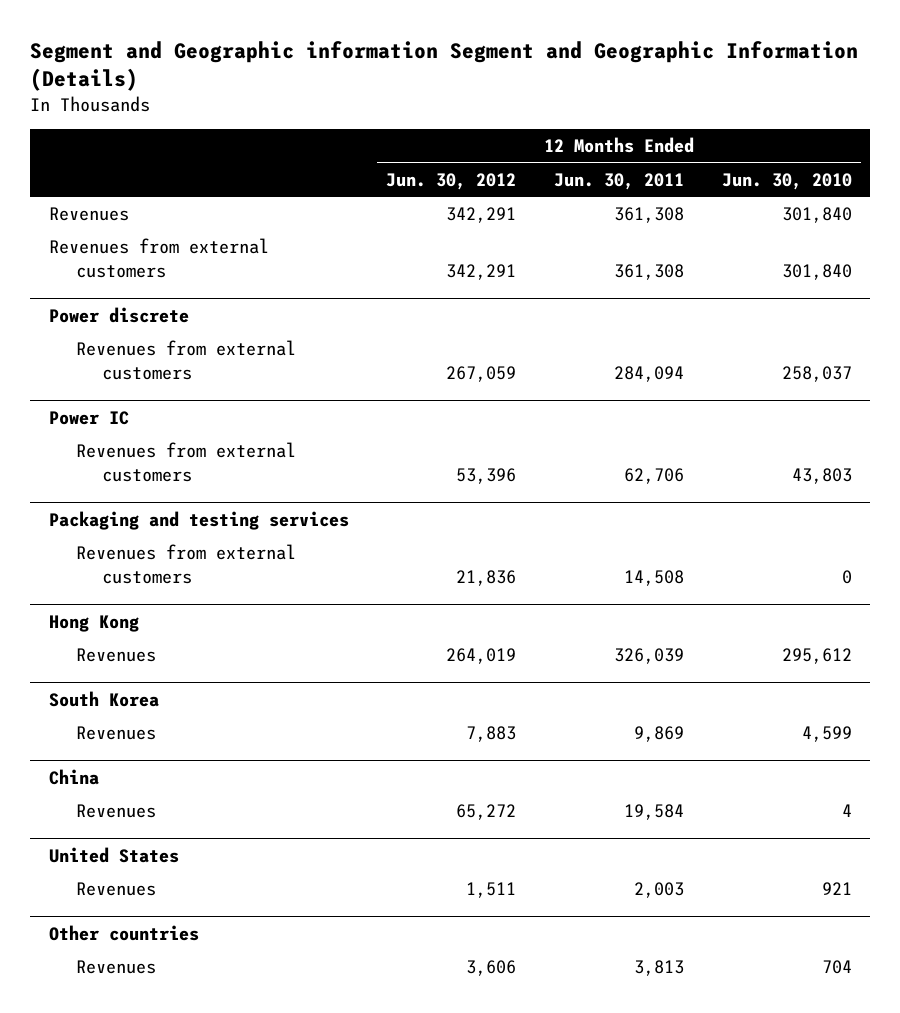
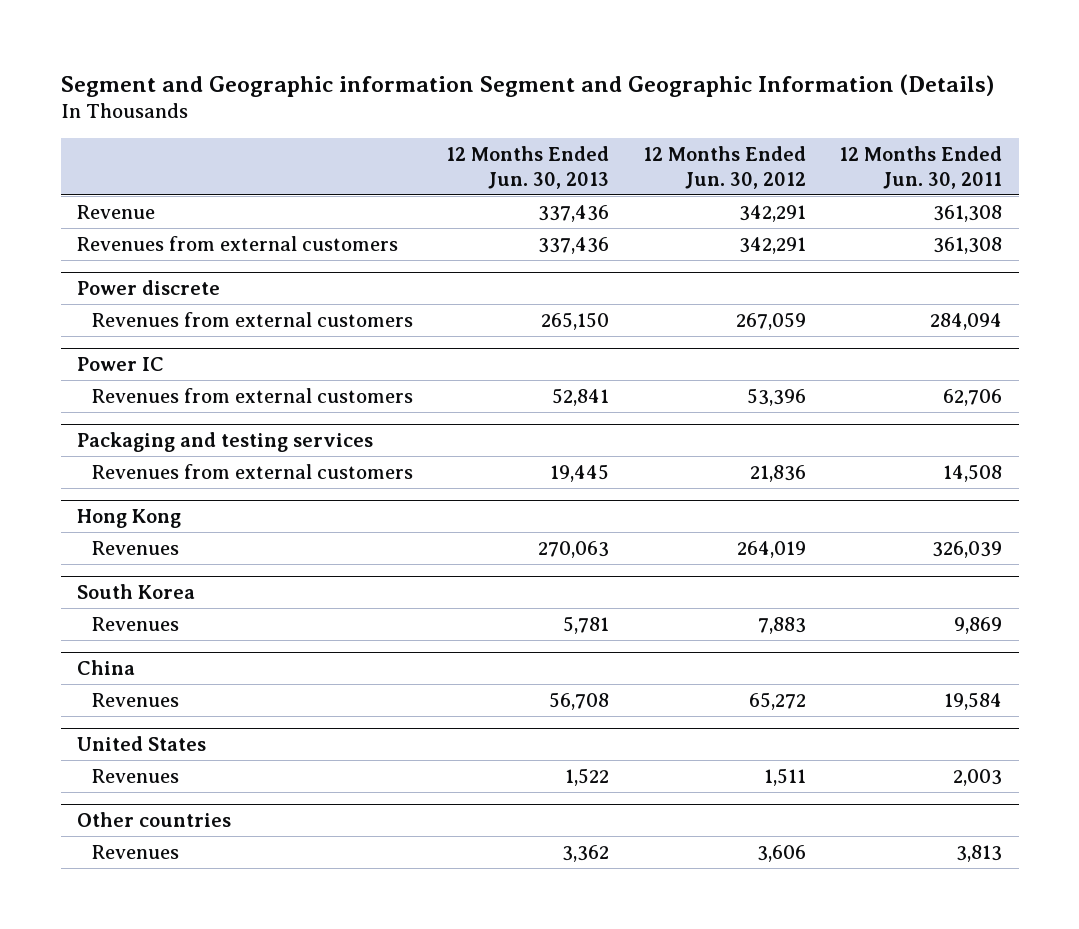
- | 12 Months Ended Jun. 30, 2012 | 12 Months Ended Jun. 30, 2011 | 12 Months Ended Jun. 30, 2010
+ | 12 Months Ended Jun. 30, 2013 | 12 Months Ended Jun. 30, 2012 | 12 Months Ended Jun. 30, 2011
- Revenues | 342,291 | 361,308 | 301,840
+ Revenue | 337,436 | 342,291 | 361,308

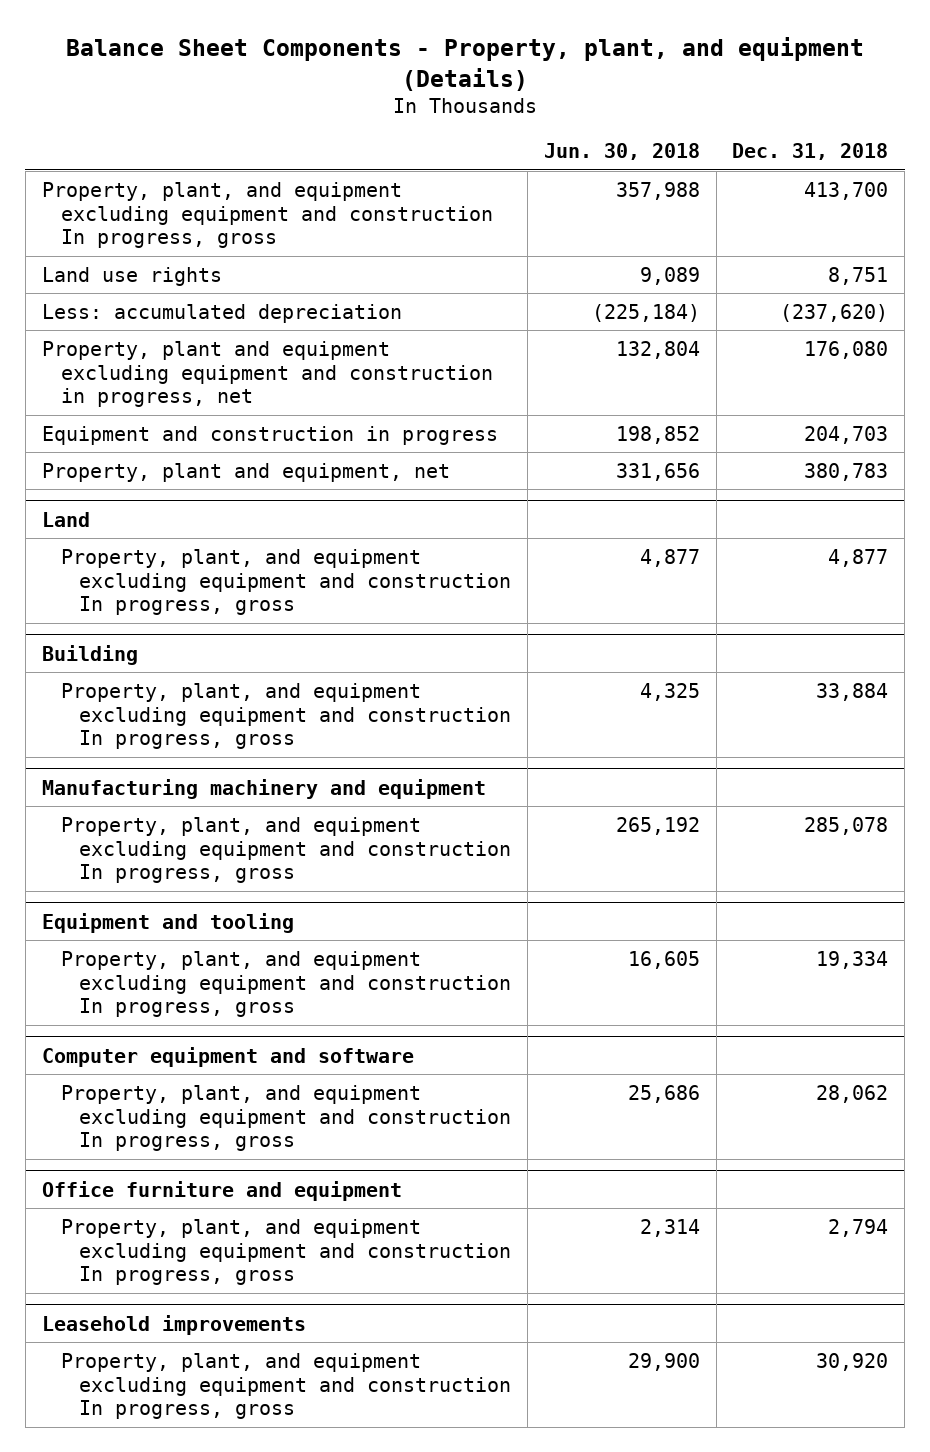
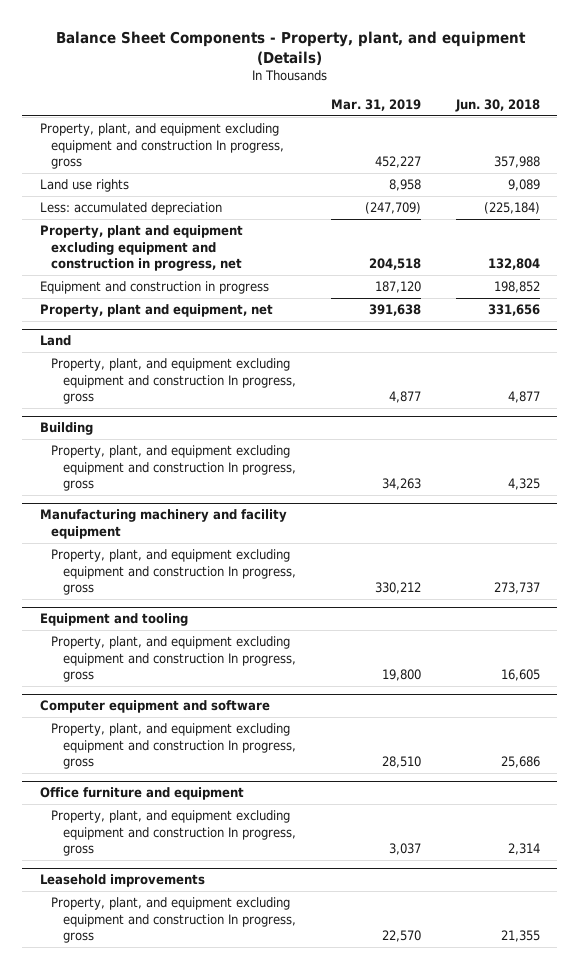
- | Jun. 30, 2018 | Dec. 31, 2018
+ | Mar. 31, 2019 | Jun. 30, 2018
- Manufacturing machinery and equipment
- Property, plant, and equipment excluding equipment and construction In progress, gross | 265,192 | 285,078
+ Manufacturing machinery and facility equipment
+ Property, plant, and equipment excluding equipment and construction In progress, gross | 330,212 | 273,737
@ Leasehold improvements
- Property, plant, and equipment excluding equipment and construction In progress, gross | 29,900 | 30,920
+ Property, plant, and equipment excluding equipment and construction In progress, gross | 22,570 | 21,355

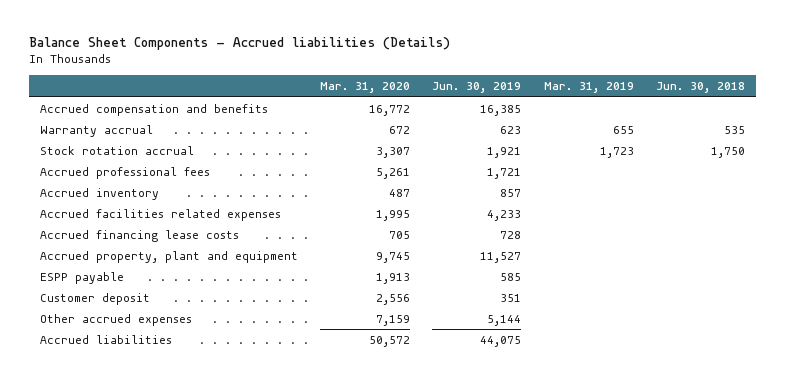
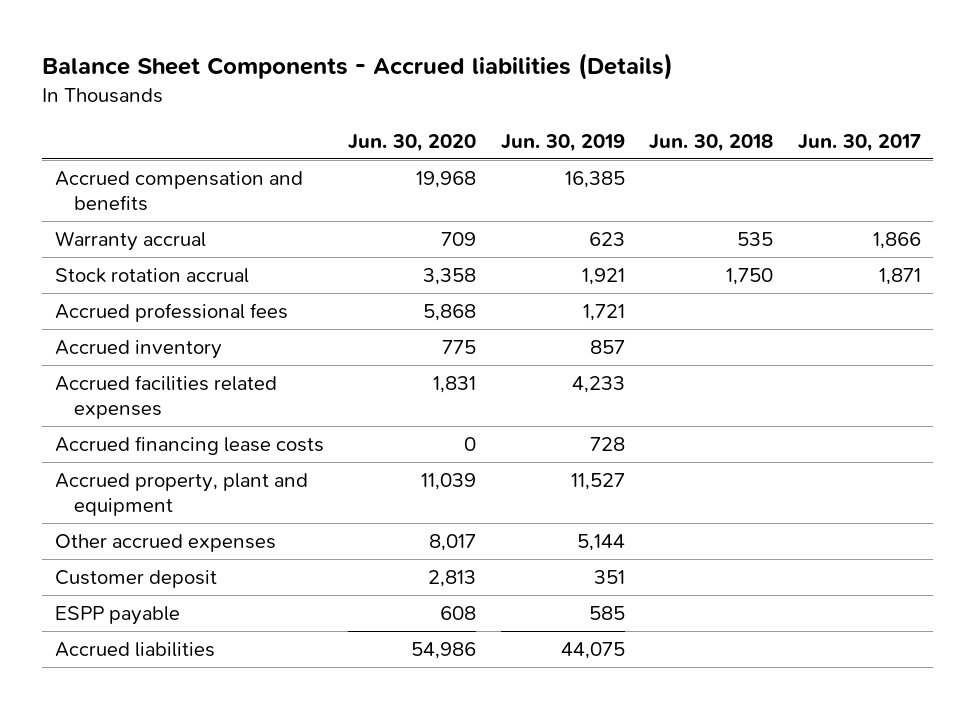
- | Mar. 31, 2020 | Jun. 30, 2019 | Mar. 31, 2019 | Jun. 30, 2018
+ | Jun. 30, 2020 | Jun. 30, 2019 | Jun. 30, 2018 | Jun. 30, 2017
moved down: Customer deposit | 2,813 | 351 | |
moved down: ESPP payable | 608 | 585 | |

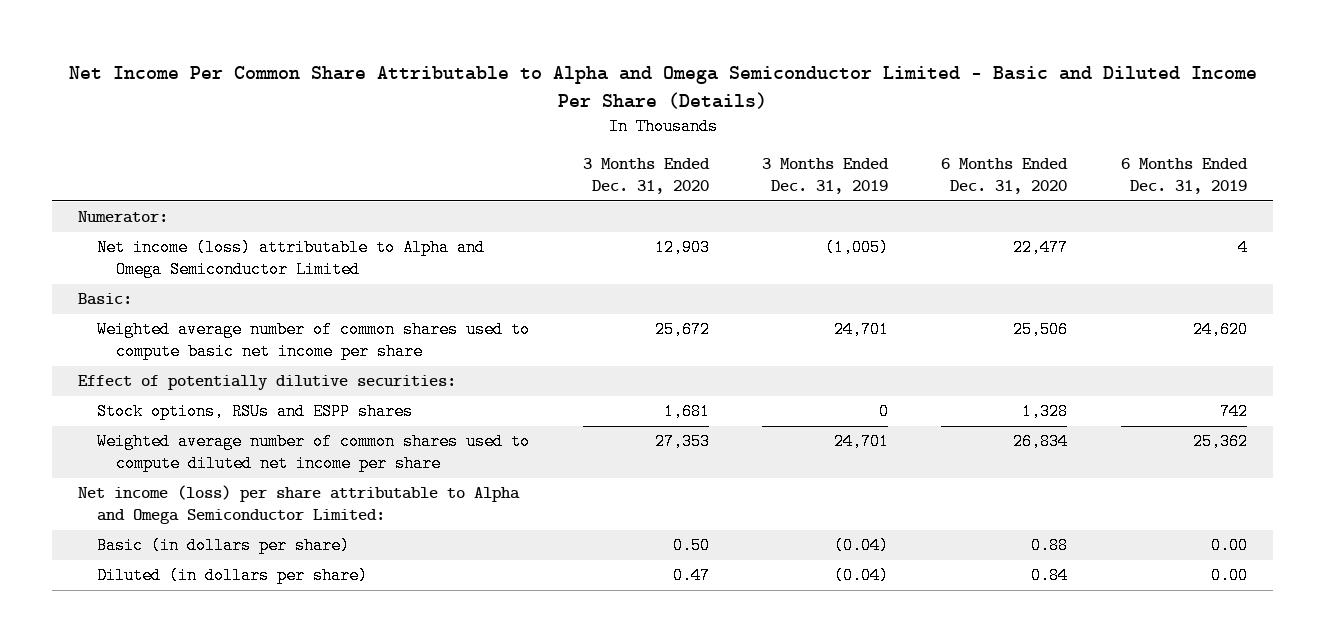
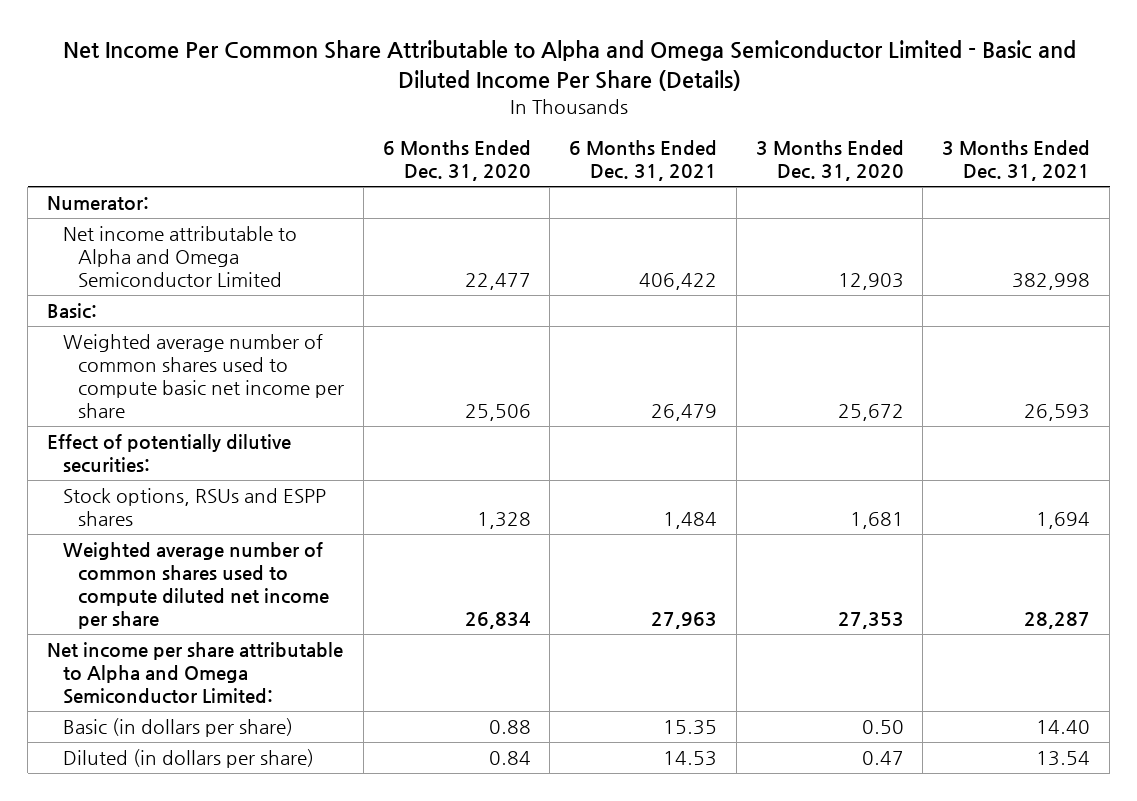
- | 3 Months Ended Dec. 31, 2020 | 3 Months Ended Dec. 31, 2019 | 6 Months Ended Dec. 31, 2020 | 6 Months Ended Dec. 31, 2019
+ | 6 Months Ended Dec. 31, 2020 | 6 Months Ended Dec. 31, 2021 | 3 Months Ended Dec. 31, 2020 | 3 Months Ended Dec. 31, 2021
- Net income (loss) attributable to Alpha and Omega Semiconductor Limited | 12,903 | (1,005) | 22,477 | 4
+ Net income attributable to Alpha and Omega Semiconductor Limited | 22,477 | 406,422 | 12,903 | 382,998
- Net income (loss) per share attributable to Alpha and Omega Semiconductor Limited:
+ Net income per share attributable to Alpha and Omega Semiconductor Limited:

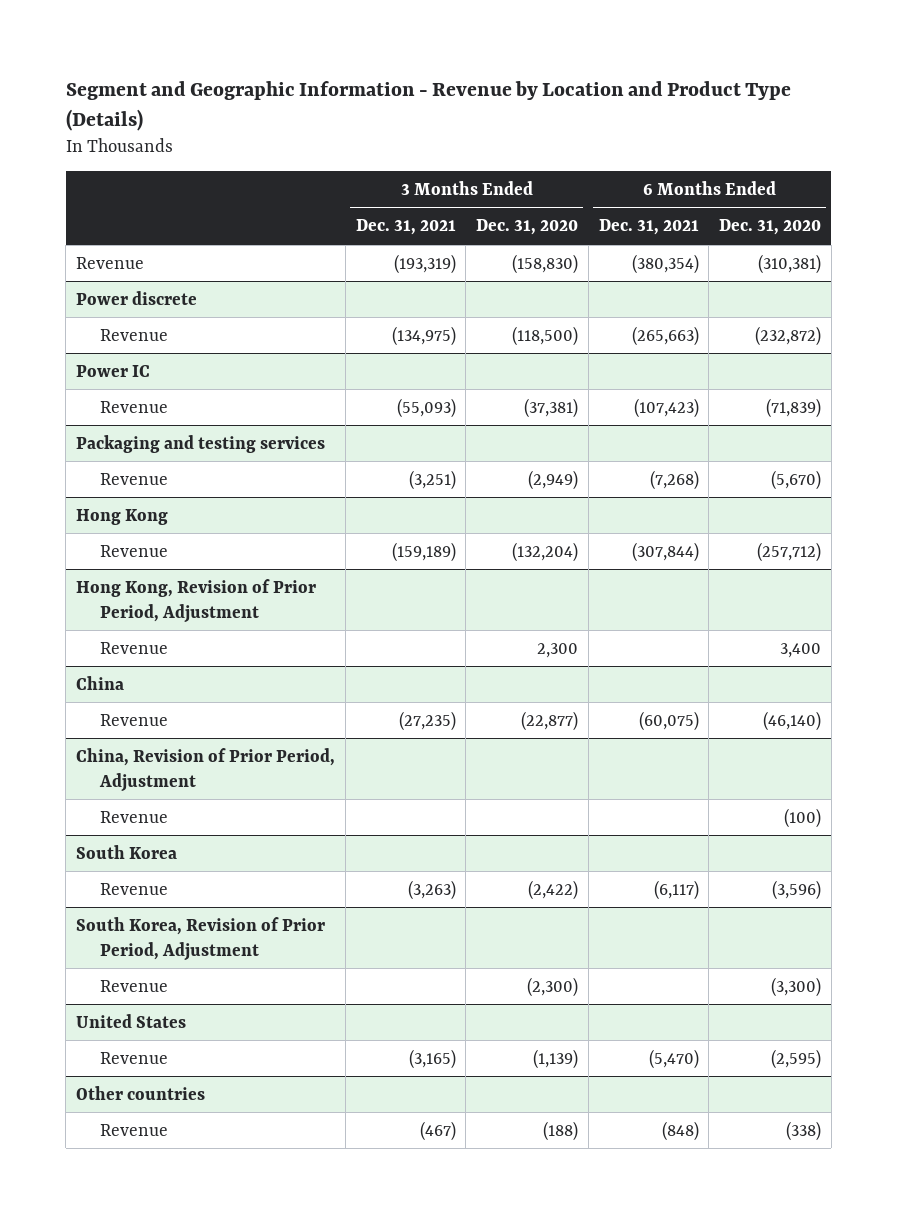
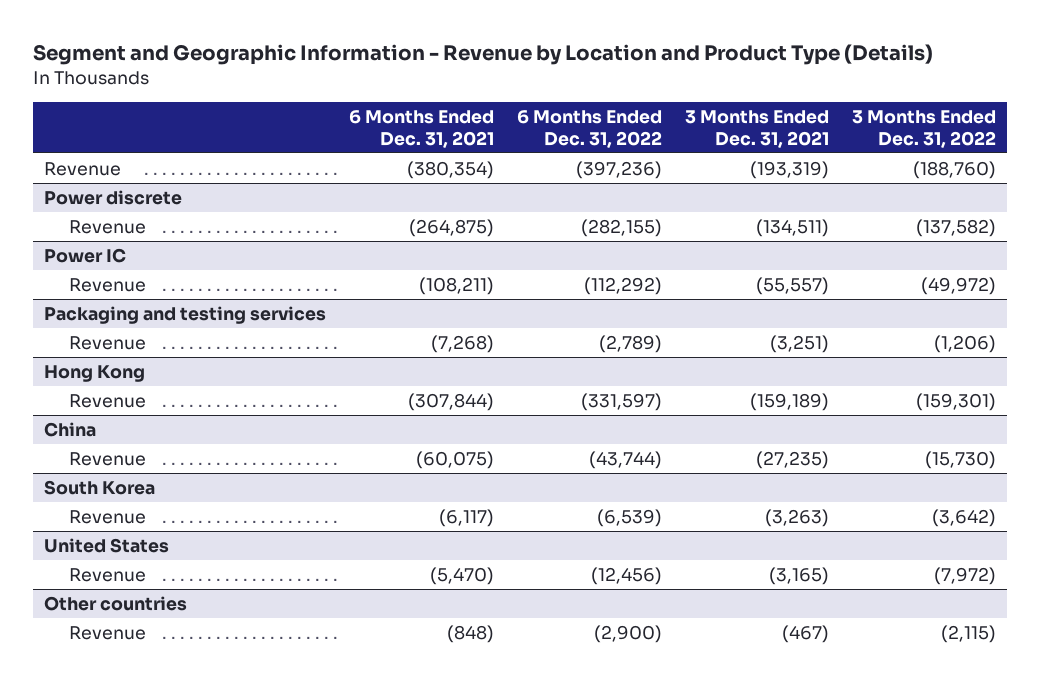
- | 3 Months Ended Dec. 31, 2021 | 3 Months Ended Dec. 31, 2020 | 6 Months Ended Dec. 31, 2021 | 6 Months Ended Dec. 31, 2020
+ | 6 Months Ended Dec. 31, 2021 | 6 Months Ended Dec. 31, 2022 | 3 Months Ended Dec. 31, 2021 | 3 Months Ended Dec. 31, 2022
@ Power discrete
- Revenue | (134,975) | (118,500) | (265,663) | (232,872)
+ Revenue | (264,875) | (282,155) | (134,511) | (137,582)
@ Power IC
- Revenue | (55,093) | (37,381) | (107,423) | (71,839)
+ Revenue | (108,211) | (112,292) | (55,557) | (49,972)
- Hong Kong, Revision of Prior Period, Adjustment
- Revenue | | 2,300 | | 3,400
- China, Revision of Prior Period, Adjustment
- Revenue | | | | (100)
- South Korea, Revision of Prior Period, Adjustment
- Revenue | | (2,300) | | (3,300)

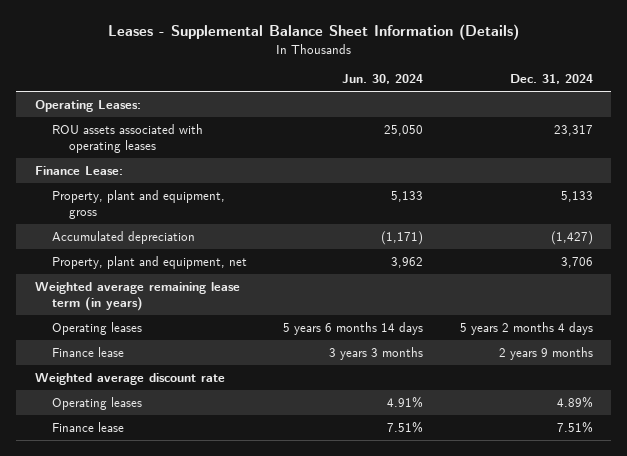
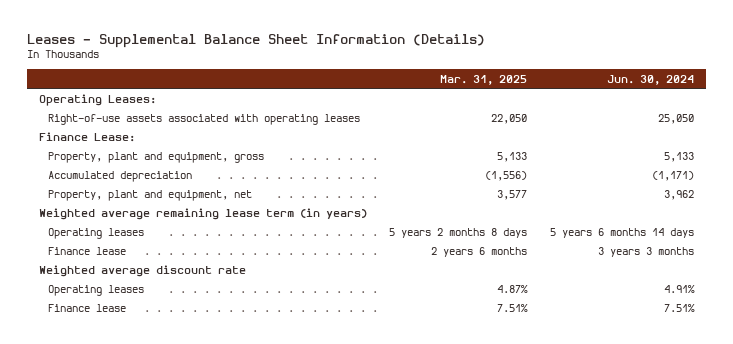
- | Jun. 30, 2024 | Dec. 31, 2024
+ | Mar. 31, 2025 | Jun. 30, 2024
- ROU assets associated with operating leases | 25,050 | 23,317
+ Right-of-use assets associated with operating leases | 22,050 | 25,050

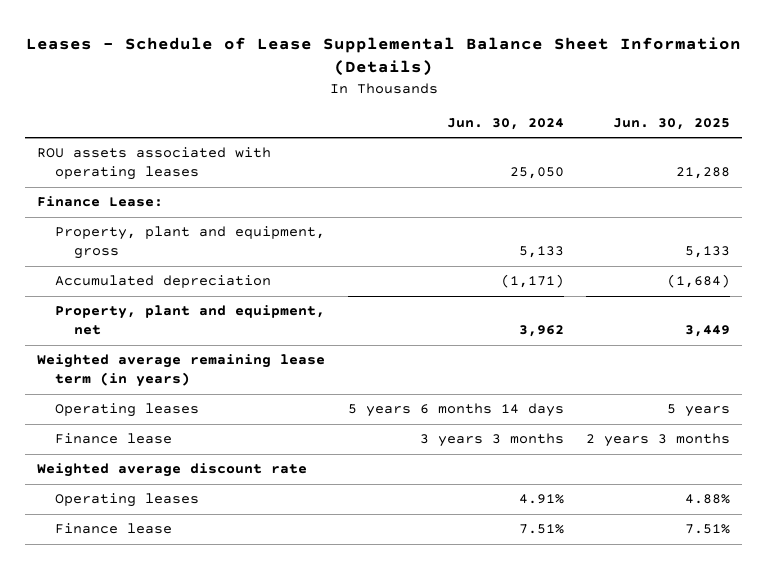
- Leases - Supplemental Balance Sheet Information (Details)
+ Leases - Schedule of Lease Supplemental Balance Sheet Information (Details)
- | Mar. 31, 2025 | Jun. 30, 2024
+ | Jun. 30, 2024 | Jun. 30, 2025
- Operating Leases:
- Right-of-use assets associated with operating leases | 22,050 | 25,050
+ ROU assets associated with operating leases | 25,050 | 21,288

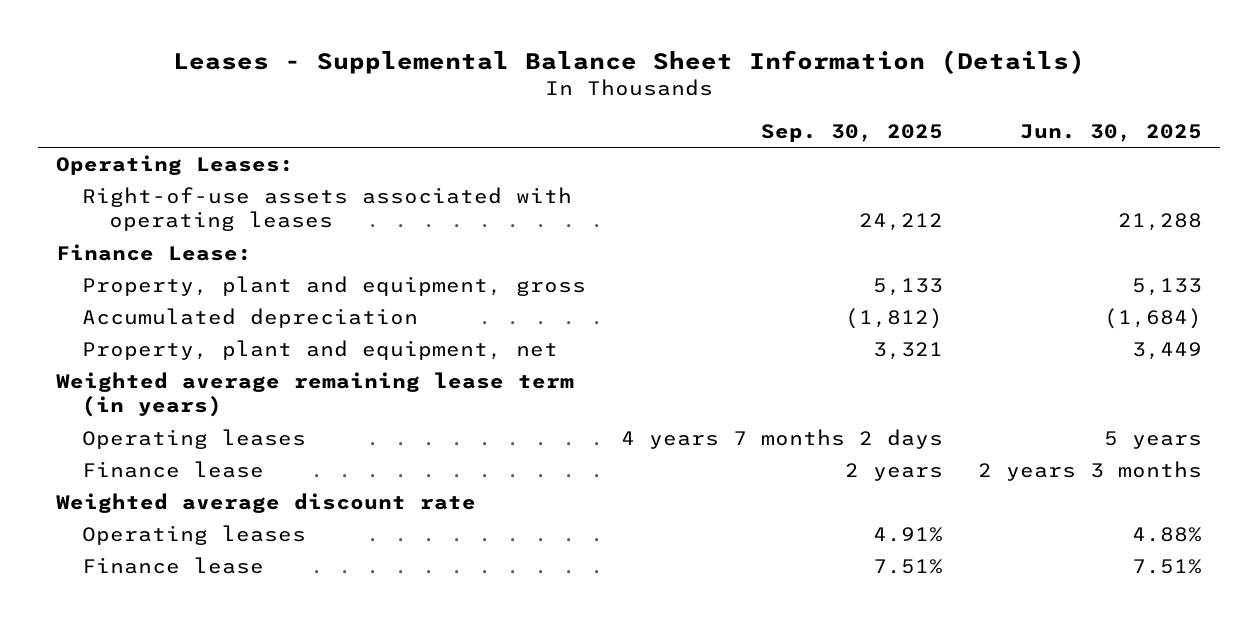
- Leases - Schedule of Lease Supplemental Balance Sheet Information (Details)
+ Leases - Supplemental Balance Sheet Information (Details)
- | Jun. 30, 2024 | Jun. 30, 2025
+ | Sep. 30, 2025 | Jun. 30, 2025
- ROU assets associated with operating leases | 25,050 | 21,288
+ Operating Leases:
+ Right-of-use assets associated with operating leases | 24,212 | 21,288

